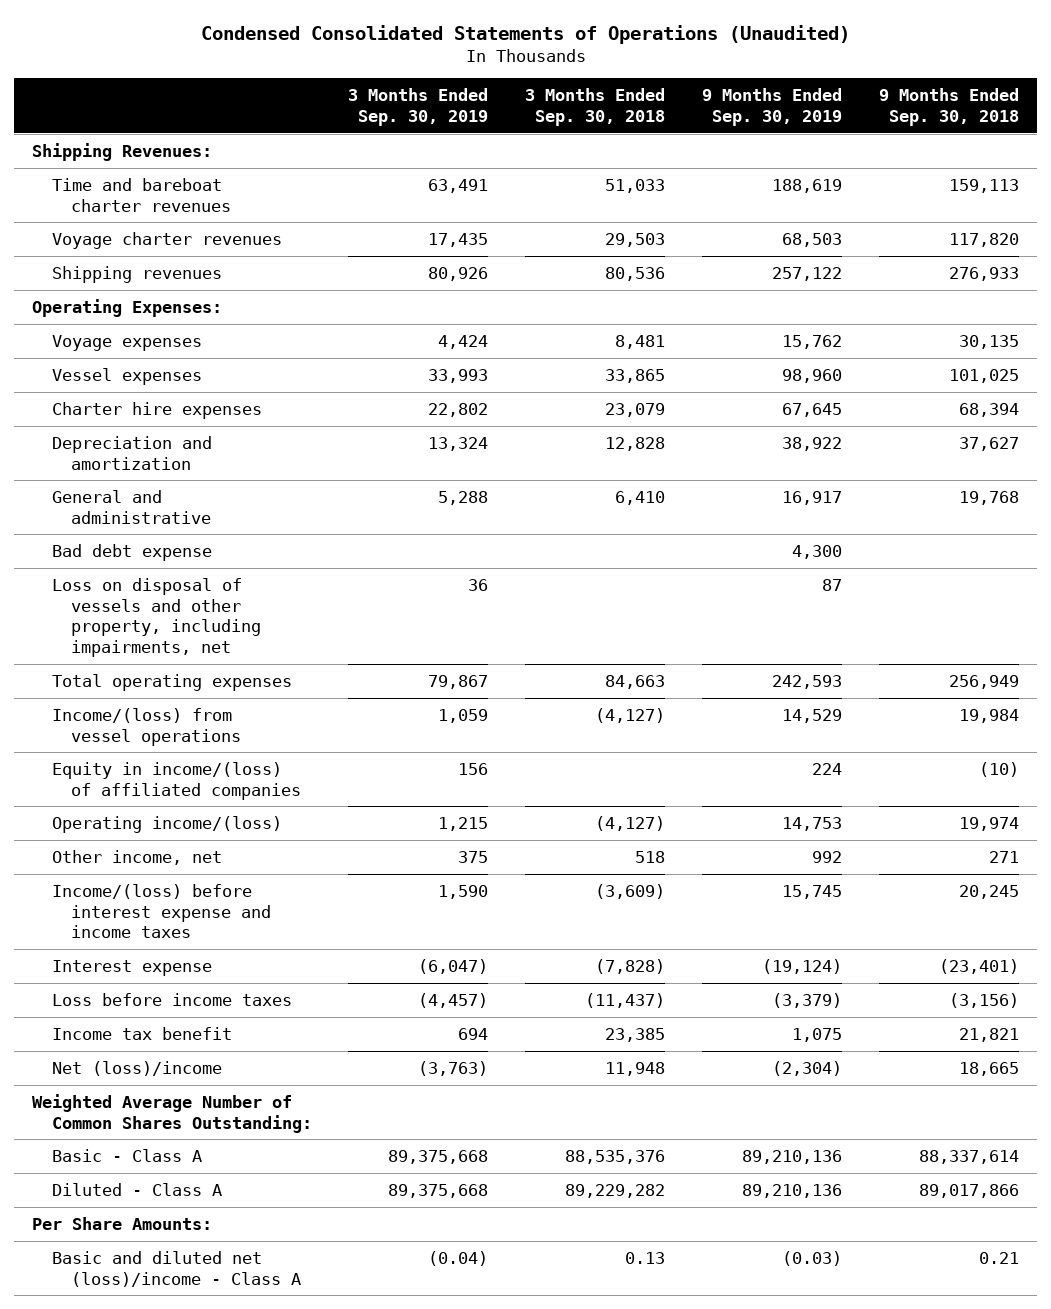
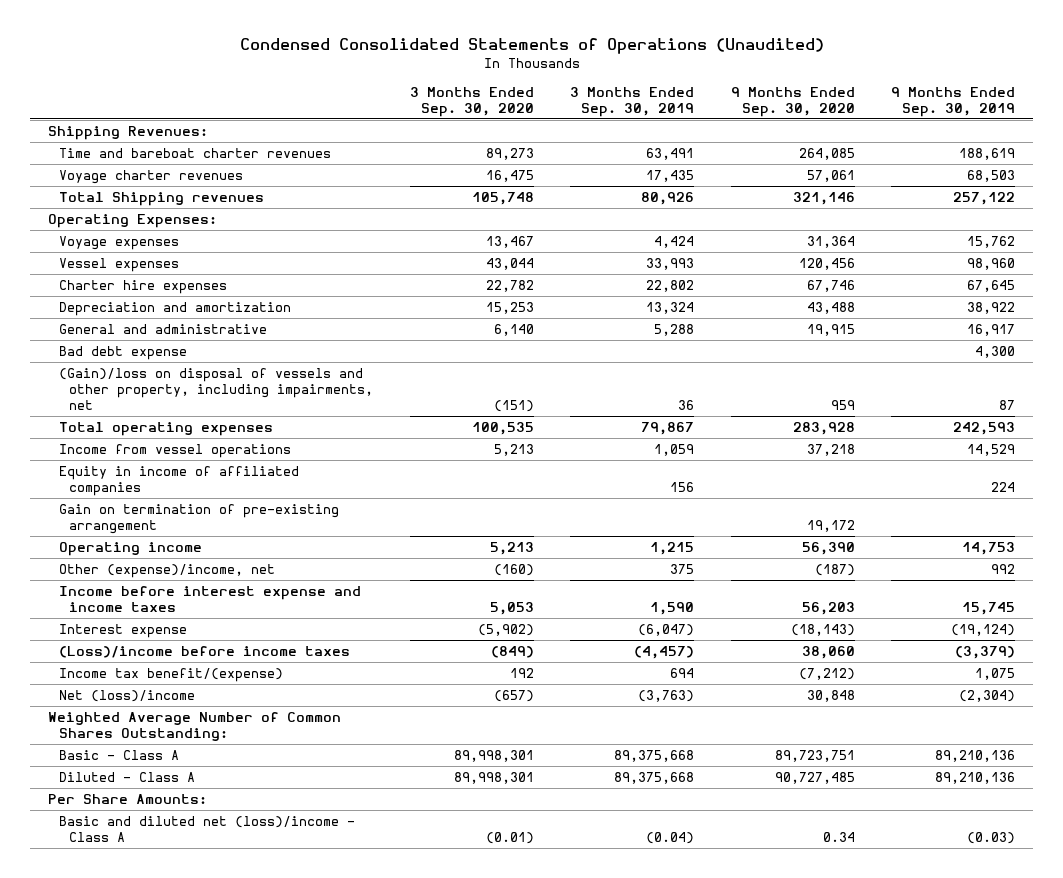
- | 3 Months Ended Sep. 30, 2019 | 3 Months Ended Sep. 30, 2018 | 9 Months Ended Sep. 30, 2019 | 9 Months Ended Sep. 30, 2018
+ | 3 Months Ended Sep. 30, 2020 | 3 Months Ended Sep. 30, 2019 | 9 Months Ended Sep. 30, 2020 | 9 Months Ended Sep. 30, 2019
- Shipping revenues | 80,926 | 80,536 | 257,122 | 276,933
+ Total Shipping revenues | 105,748 | 80,926 | 321,146 | 257,122
- Loss on disposal of vessels and other property, including impairments, net | 36 | | 87 |
+ (Gain)/loss on disposal of vessels and other property, including impairments, net | (151) | 36 | 959 | 87
- Income/(loss) from vessel operations | 1,059 | (4,127) | 14,529 | 19,984
- Equity in income/(loss) of affiliated companies | 156 | | 224 | (10)
- Operating income/(loss) | 1,215 | (4,127) | 14,753 | 19,974
- Other income, net | 375 | 518 | 992 | 271
- Income/(loss) before interest expense and income taxes | 1,590 | (3,609) | 15,745 | 20,245
+ Income from vessel operations | 5,213 | 1,059 | 37,218 | 14,529
+ Equity in income of affiliated companies | | 156 | | 224
+ Gain on termination of pre-existing arrangement | | | 19,172 |
+ Operating income | 5,213 | 1,215 | 56,390 | 14,753
+ Other (expense)/income, net | (160) | 375 | (187) | 992
+ Income before interest expense and income taxes | 5,053 | 1,590 | 56,203 | 15,745
- Loss before income taxes | (4,457) | (11,437) | (3,379) | (3,156)
- Income tax benefit | 694 | 23,385 | 1,075 | 21,821
+ (Loss)/income before income taxes | (849) | (4,457) | 38,060 | (3,379)
+ Income tax benefit/(expense) | 192 | 694 | (7,212) | 1,075

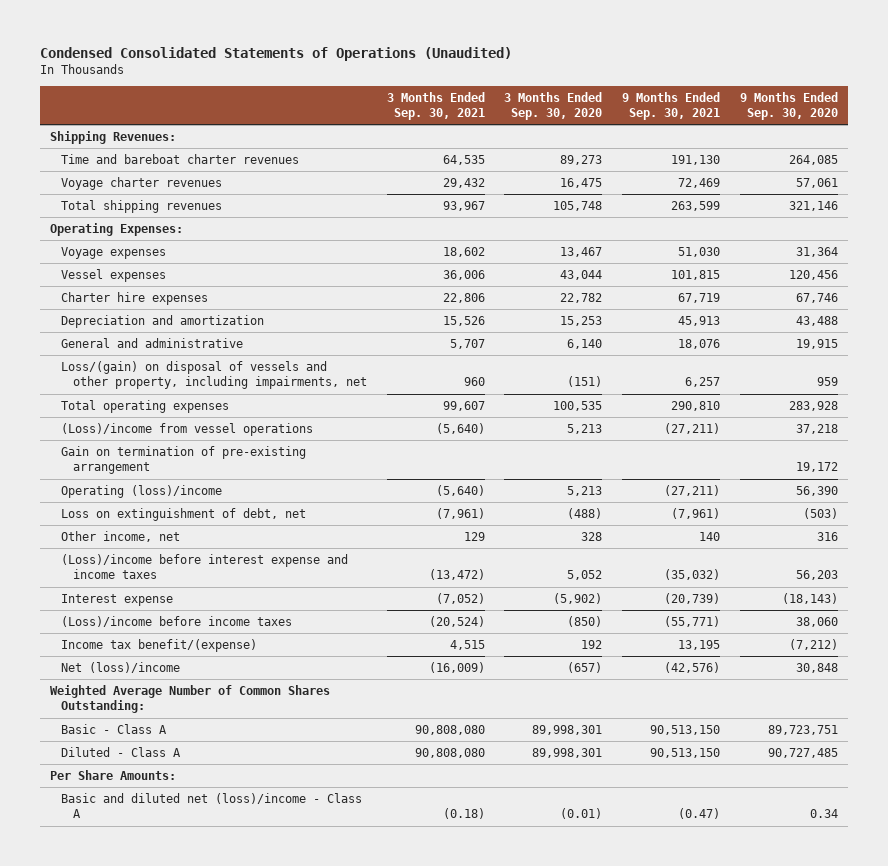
- | 3 Months Ended Sep. 30, 2020 | 3 Months Ended Sep. 30, 2019 | 9 Months Ended Sep. 30, 2020 | 9 Months Ended Sep. 30, 2019
+ | 3 Months Ended Sep. 30, 2021 | 3 Months Ended Sep. 30, 2020 | 9 Months Ended Sep. 30, 2021 | 9 Months Ended Sep. 30, 2020
- Total Shipping revenues | 105,748 | 80,926 | 321,146 | 257,122
+ Total shipping revenues | 93,967 | 105,748 | 263,599 | 321,146
- Bad debt expense | | | | 4,300
- (Gain)/loss on disposal of vessels and other property, including impairments, net | (151) | 36 | 959 | 87
+ Loss/(gain) on disposal of vessels and other property, including impairments, net | 960 | (151) | 6,257 | 959
- Income from vessel operations | 5,213 | 1,059 | 37,218 | 14,529
- Equity in income of affiliated companies | | 156 | | 224
+ (Loss)/income from vessel operations | (5,640) | 5,213 | (27,211) | 37,218
- Operating income | 5,213 | 1,215 | 56,390 | 14,753
- Other (expense)/income, net | (160) | 375 | (187) | 992
- Income before interest expense and income taxes | 5,053 | 1,590 | 56,203 | 15,745
+ Operating (loss)/income | (5,640) | 5,213 | (27,211) | 56,390
+ Loss on extinguishment of debt, net | (7,961) | (488) | (7,961) | (503)
+ Other income, net | 129 | 328 | 140 | 316
+ (Loss)/income before interest expense and income taxes | (13,472) | 5,052 | (35,032) | 56,203
- (Loss)/income before income taxes | (849) | (4,457) | 38,060 | (3,379)
+ (Loss)/income before income taxes | (20,524) | (850) | (55,771) | 38,060

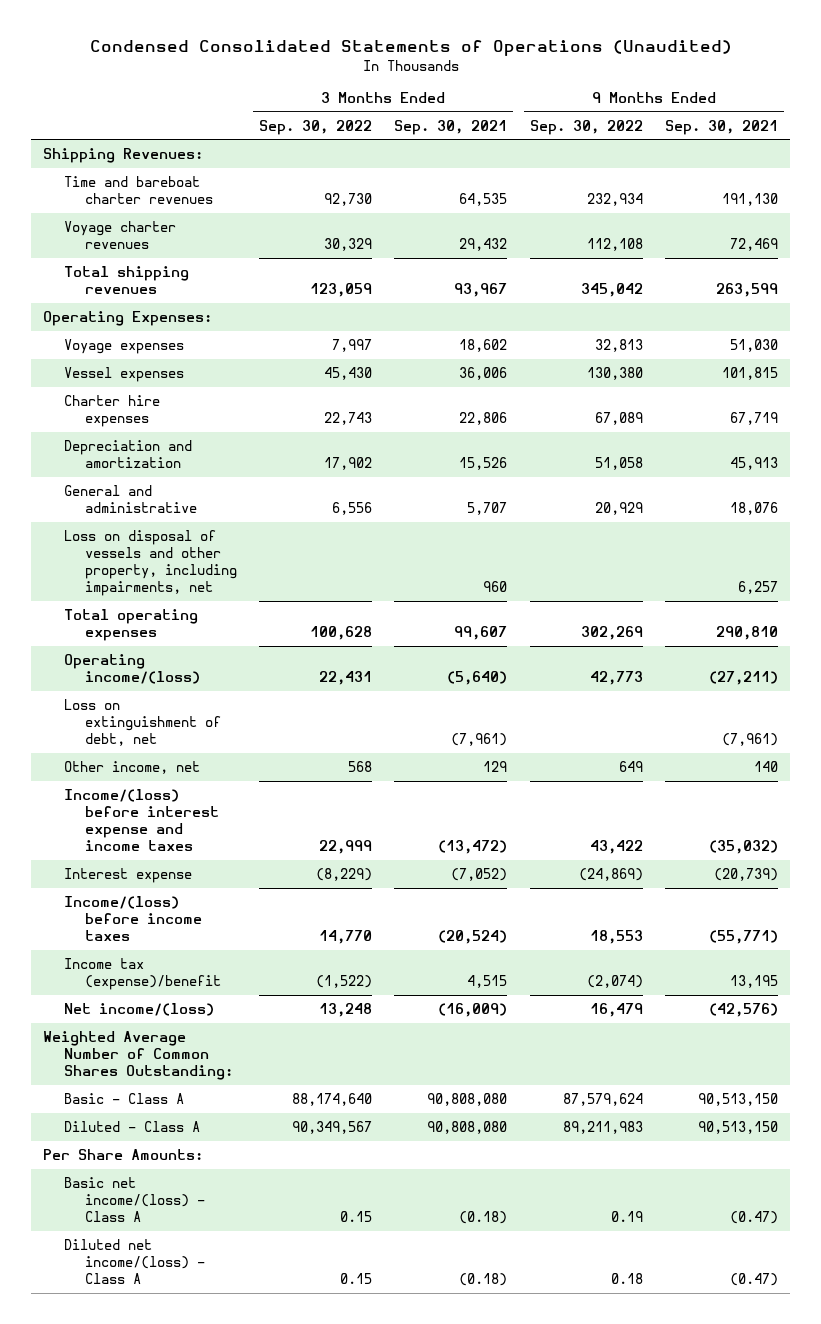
- | 3 Months Ended Sep. 30, 2021 | 3 Months Ended Sep. 30, 2020 | 9 Months Ended Sep. 30, 2021 | 9 Months Ended Sep. 30, 2020
+ | 3 Months Ended Sep. 30, 2022 | 3 Months Ended Sep. 30, 2021 | 9 Months Ended Sep. 30, 2022 | 9 Months Ended Sep. 30, 2021
- Loss/(gain) on disposal of vessels and other property, including impairments, net | 960 | (151) | 6,257 | 959
+ Loss on disposal of vessels and other property, including impairments, net | | 960 | | 6,257
- (Loss)/income from vessel operations | (5,640) | 5,213 | (27,211) | 37,218
- Gain on termination of pre-existing arrangement | | | | 19,172
- Operating (loss)/income | (5,640) | 5,213 | (27,211) | 56,390
+ Operating income/(loss) | 22,431 | (5,640) | 42,773 | (27,211)
- (Loss)/income before interest expense and income taxes | (13,472) | 5,052 | (35,032) | 56,203
+ Income/(loss) before interest expense and income taxes | 22,999 | (13,472) | 43,422 | (35,032)
- (Loss)/income before income taxes | (20,524) | (850) | (55,771) | 38,060
- Income tax benefit/(expense) | 4,515 | 192 | 13,195 | (7,212)
- Net (loss)/income | (16,009) | (657) | (42,576) | 30,848
+ Income/(loss) before income taxes | 14,770 | (20,524) | 18,553 | (55,771)
+ Income tax (expense)/benefit | (1,522) | 4,515 | (2,074) | 13,195
+ Net income/(loss) | 13,248 | (16,009) | 16,479 | (42,576)
- Basic and diluted net (loss)/income - Class A | (0.18) | (0.01) | (0.47) | 0.34
+ Basic net income/(loss) - Class A | 0.15 | (0.18) | 0.19 | (0.47)
+ Diluted net income/(loss) - Class A | 0.15 | (0.18) | 0.18 | (0.47)

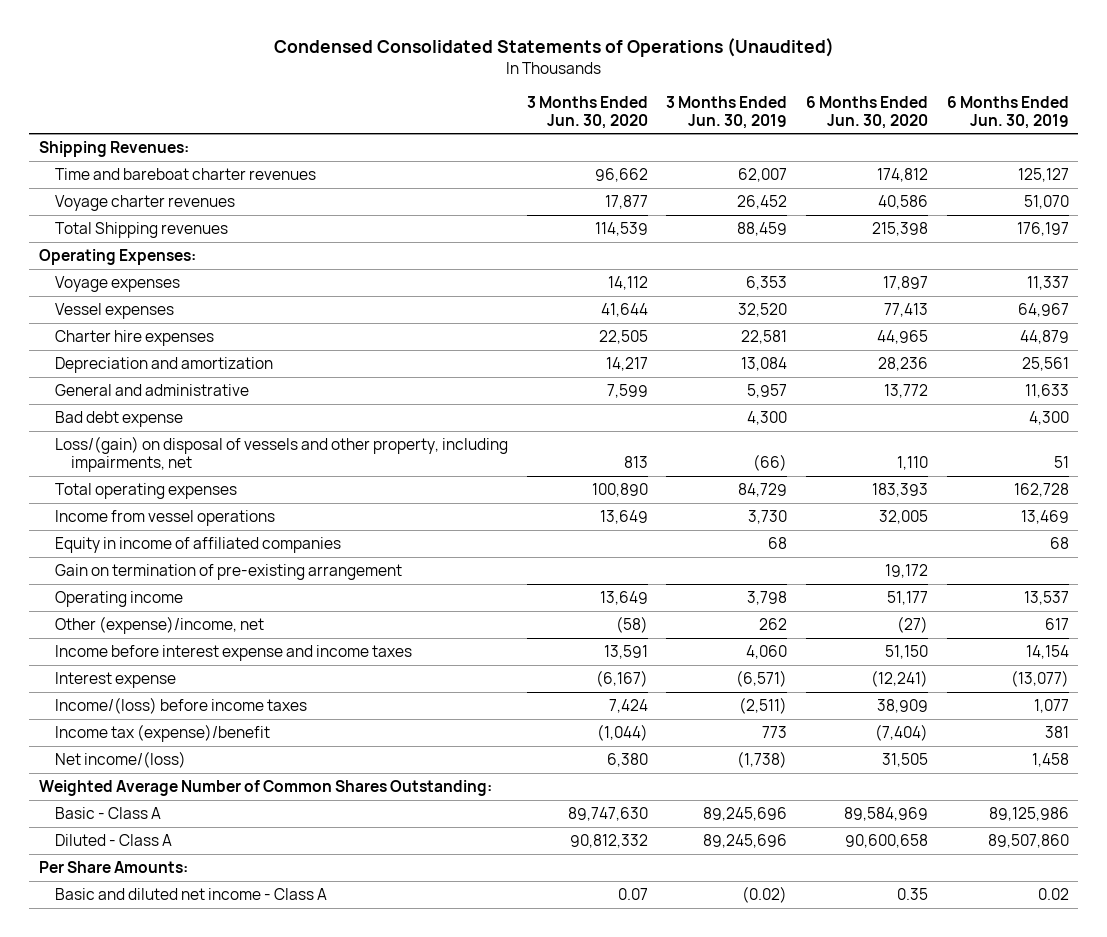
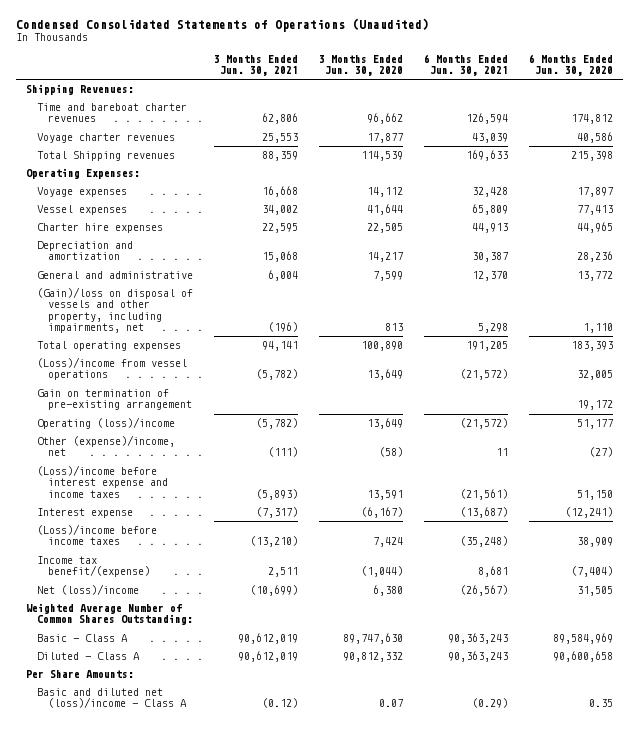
- | 3 Months Ended Jun. 30, 2020 | 3 Months Ended Jun. 30, 2019 | 6 Months Ended Jun. 30, 2020 | 6 Months Ended Jun. 30, 2019
+ | 3 Months Ended Jun. 30, 2021 | 3 Months Ended Jun. 30, 2020 | 6 Months Ended Jun. 30, 2021 | 6 Months Ended Jun. 30, 2020
- Bad debt expense | | 4,300 | | 4,300
- Loss/(gain) on disposal of vessels and other property, including impairments, net | 813 | (66) | 1,110 | 51
+ (Gain)/loss on disposal of vessels and other property, including impairments, net | (196) | 813 | 5,298 | 1,110
- Income from vessel operations | 13,649 | 3,730 | 32,005 | 13,469
- Equity in income of affiliated companies | | 68 | | 68
+ (Loss)/income from vessel operations | (5,782) | 13,649 | (21,572) | 32,005
- Operating income | 13,649 | 3,798 | 51,177 | 13,537
+ Operating (loss)/income | (5,782) | 13,649 | (21,572) | 51,177
- Income before interest expense and income taxes | 13,591 | 4,060 | 51,150 | 14,154
+ (Loss)/income before interest expense and income taxes | (5,893) | 13,591 | (21,561) | 51,150
- Income/(loss) before income taxes | 7,424 | (2,511) | 38,909 | 1,077
- Income tax (expense)/benefit | (1,044) | 773 | (7,404) | 381
- Net income/(loss) | 6,380 | (1,738) | 31,505 | 1,458
+ (Loss)/income before income taxes | (13,210) | 7,424 | (35,248) | 38,909
+ Income tax benefit/(expense) | 2,511 | (1,044) | 8,681 | (7,404)
+ Net (loss)/income | (10,699) | 6,380 | (26,567) | 31,505
- Basic and diluted net income - Class A | 0.07 | (0.02) | 0.35 | 0.02
+ Basic and diluted net (loss)/income - Class A | (0.12) | 0.07 | (0.29) | 0.35

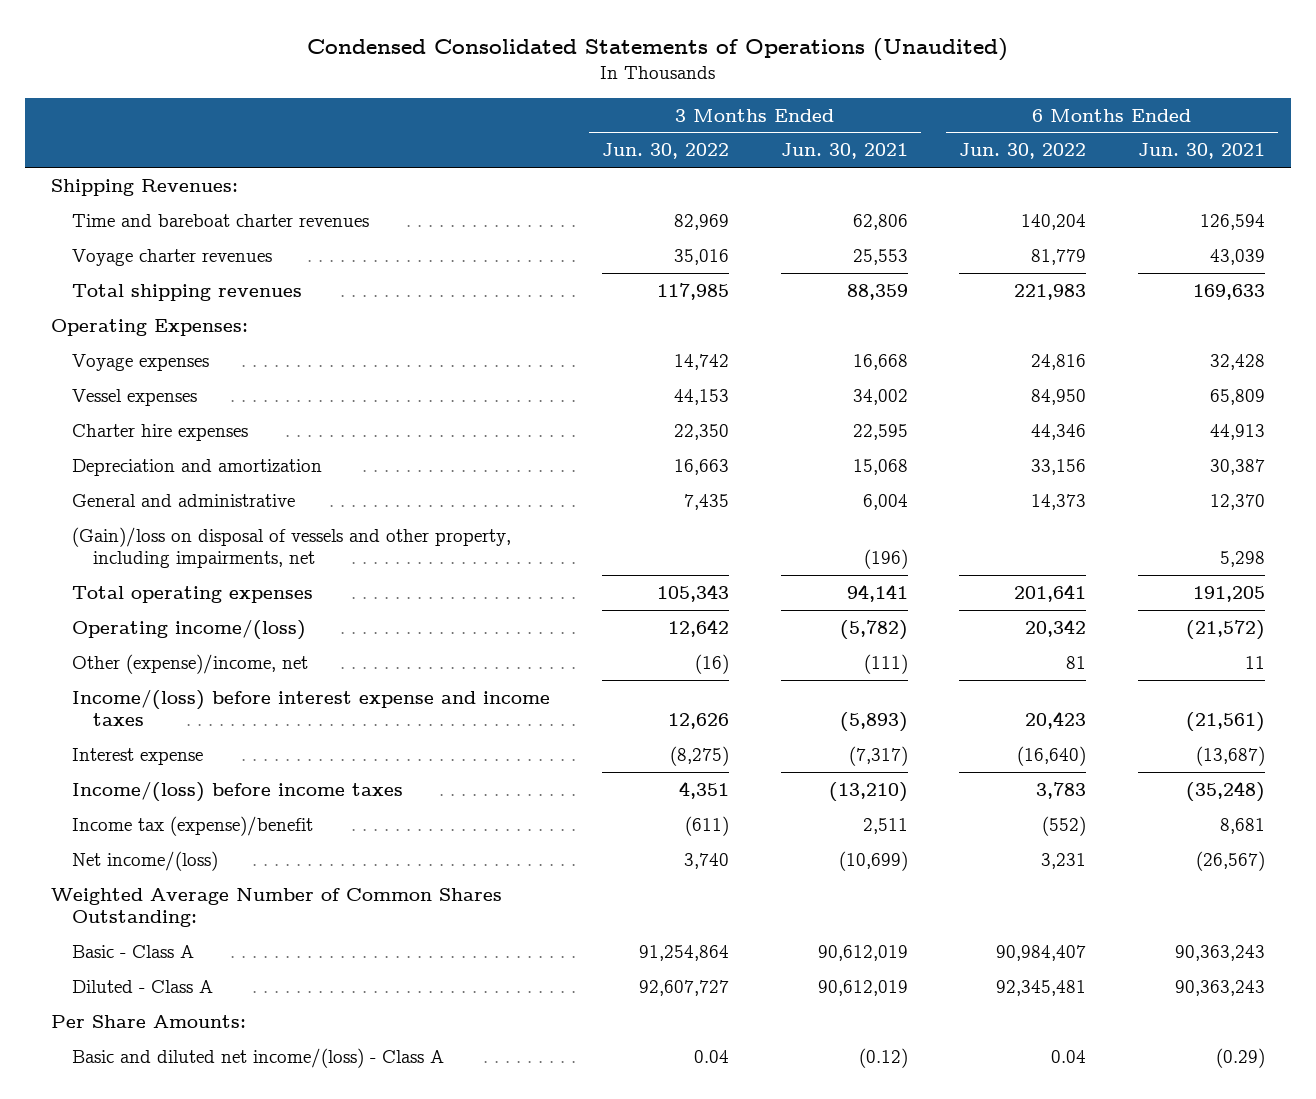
- | 3 Months Ended Jun. 30, 2021 | 3 Months Ended Jun. 30, 2020 | 6 Months Ended Jun. 30, 2021 | 6 Months Ended Jun. 30, 2020
+ | 3 Months Ended Jun. 30, 2022 | 3 Months Ended Jun. 30, 2021 | 6 Months Ended Jun. 30, 2022 | 6 Months Ended Jun. 30, 2021
- Total Shipping revenues | 88,359 | 114,539 | 169,633 | 215,398
+ Total shipping revenues | 117,985 | 88,359 | 221,983 | 169,633
- (Loss)/income from vessel operations | (5,782) | 13,649 | (21,572) | 32,005
- Gain on termination of pre-existing arrangement | | | | 19,172
- Operating (loss)/income | (5,782) | 13,649 | (21,572) | 51,177
+ Operating income/(loss) | 12,642 | (5,782) | 20,342 | (21,572)
- (Loss)/income before interest expense and income taxes | (5,893) | 13,591 | (21,561) | 51,150
+ Income/(loss) before interest expense and income taxes | 12,626 | (5,893) | 20,423 | (21,561)
- (Loss)/income before income taxes | (13,210) | 7,424 | (35,248) | 38,909
- Income tax benefit/(expense) | 2,511 | (1,044) | 8,681 | (7,404)
- Net (loss)/income | (10,699) | 6,380 | (26,567) | 31,505
+ Income/(loss) before income taxes | 4,351 | (13,210) | 3,783 | (35,248)
+ Income tax (expense)/benefit | (611) | 2,511 | (552) | 8,681
+ Net income/(loss) | 3,740 | (10,699) | 3,231 | (26,567)
- Basic and diluted net (loss)/income - Class A | (0.12) | 0.07 | (0.29) | 0.35
+ Basic and diluted net income/(loss) - Class A | 0.04 | (0.12) | 0.04 | (0.29)

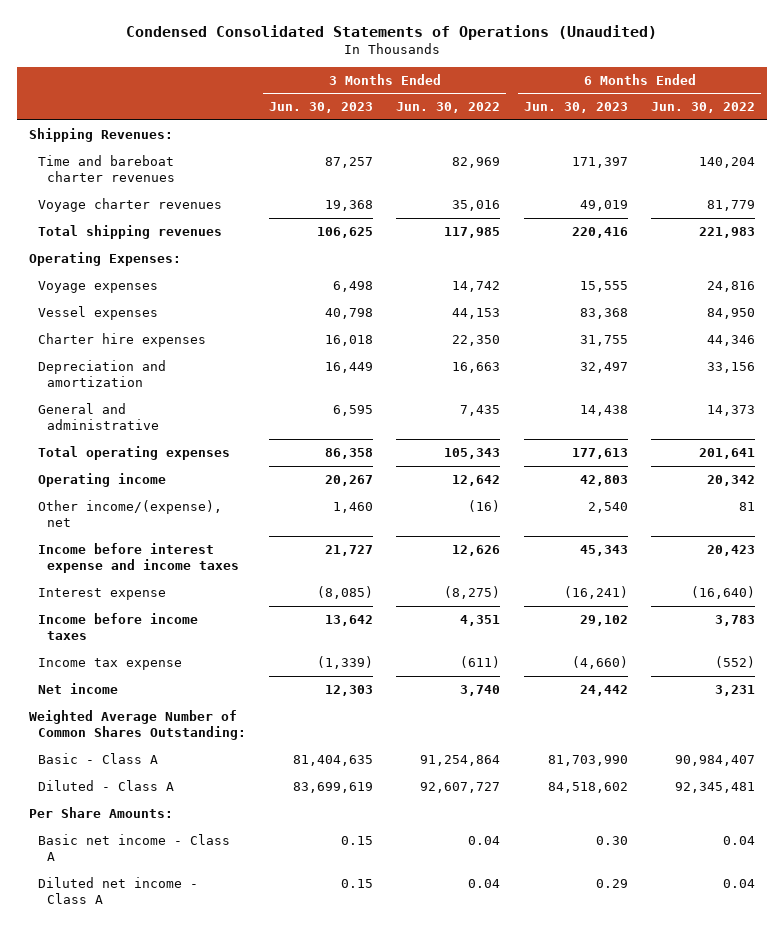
- | 3 Months Ended Jun. 30, 2022 | 3 Months Ended Jun. 30, 2021 | 6 Months Ended Jun. 30, 2022 | 6 Months Ended Jun. 30, 2021
+ | 3 Months Ended Jun. 30, 2023 | 3 Months Ended Jun. 30, 2022 | 6 Months Ended Jun. 30, 2023 | 6 Months Ended Jun. 30, 2022
- (Gain)/loss on disposal of vessels and other property, including impairments, net | | (196) | | 5,298
- Operating income/(loss) | 12,642 | (5,782) | 20,342 | (21,572)
- Other (expense)/income, net | (16) | (111) | 81 | 11
- Income/(loss) before interest expense and income taxes | 12,626 | (5,893) | 20,423 | (21,561)
+ Operating income | 20,267 | 12,642 | 42,803 | 20,342
+ Other income/(expense), net | 1,460 | (16) | 2,540 | 81
+ Income before interest expense and income taxes | 21,727 | 12,626 | 45,343 | 20,423
- Income/(loss) before income taxes | 4,351 | (13,210) | 3,783 | (35,248)
- Income tax (expense)/benefit | (611) | 2,511 | (552) | 8,681
- Net income/(loss) | 3,740 | (10,699) | 3,231 | (26,567)
+ Income before income taxes | 13,642 | 4,351 | 29,102 | 3,783
+ Income tax expense | (1,339) | (611) | (4,660) | (552)
+ Net income | 12,303 | 3,740 | 24,442 | 3,231
- Basic and diluted net income/(loss) - Class A | 0.04 | (0.12) | 0.04 | (0.29)
+ Basic net income - Class A | 0.15 | 0.04 | 0.30 | 0.04
+ Diluted net income - Class A | 0.15 | 0.04 | 0.29 | 0.04

